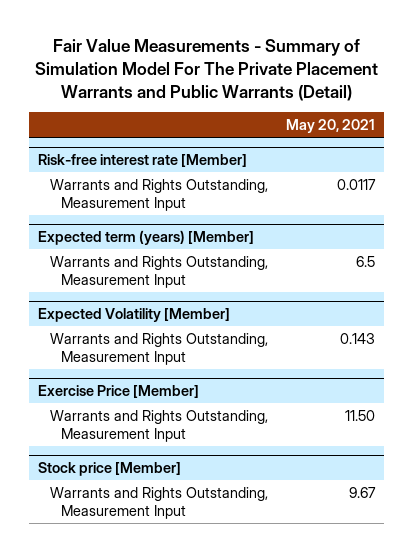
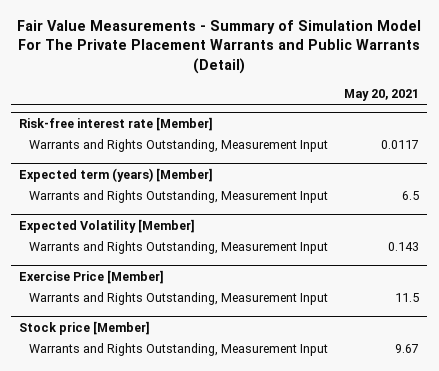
@ Exercise Price [Member]
- Warrants and Rights Outstanding, Measurement Input | 11.50
+ Warrants and Rights Outstanding, Measurement Input | 11.5

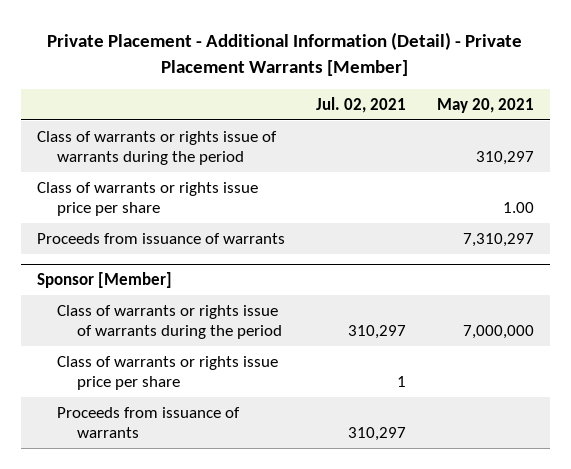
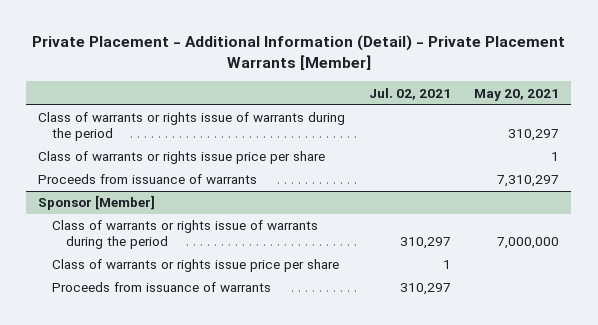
- Class of warrants or rights issue price per share | | 1.00
+ Class of warrants or rights issue price per share | | 1

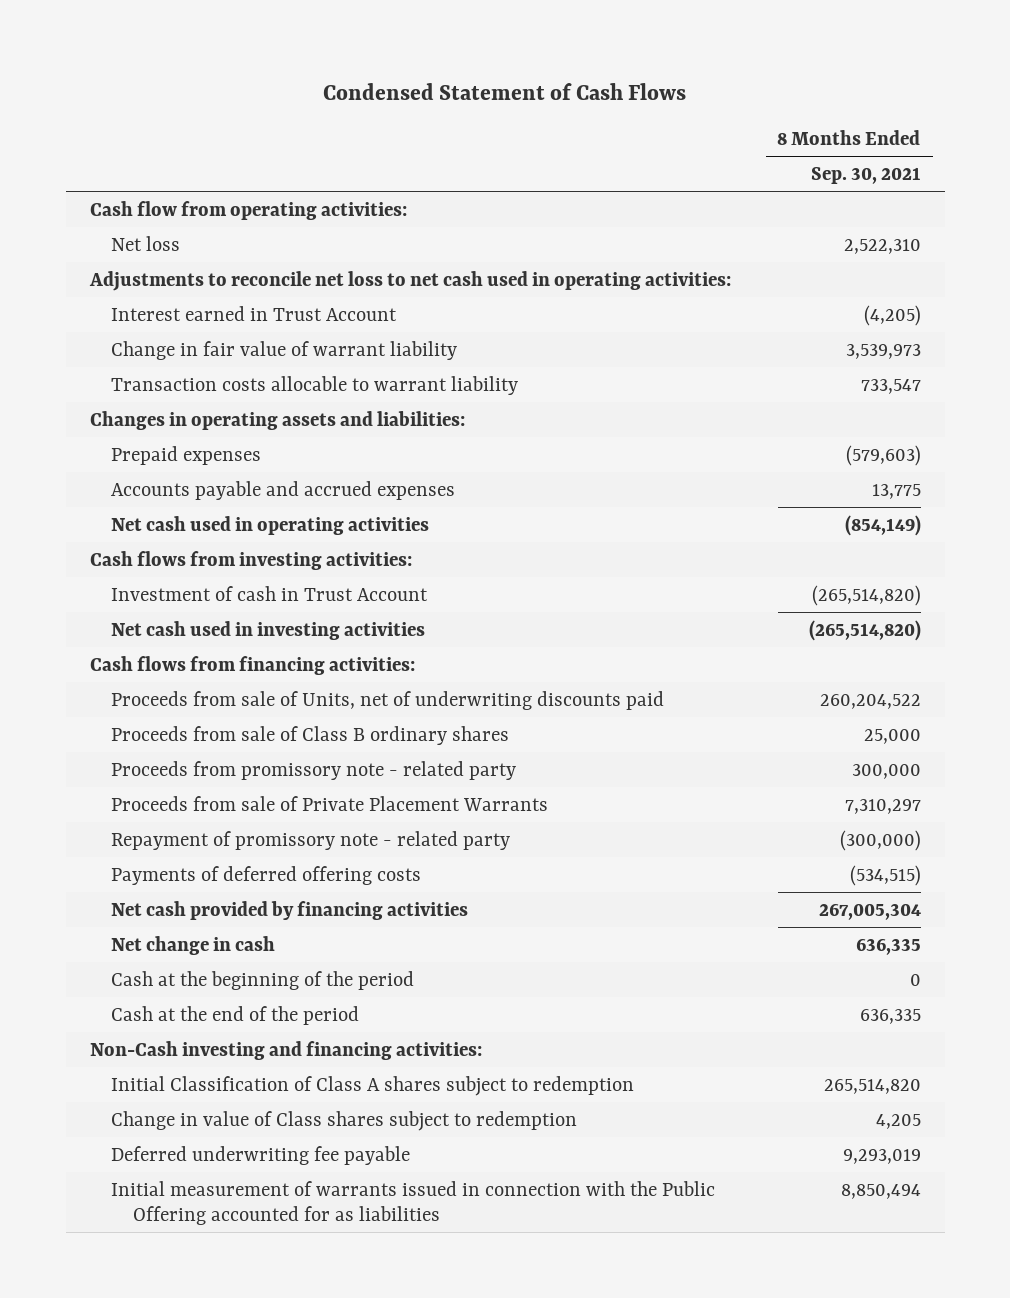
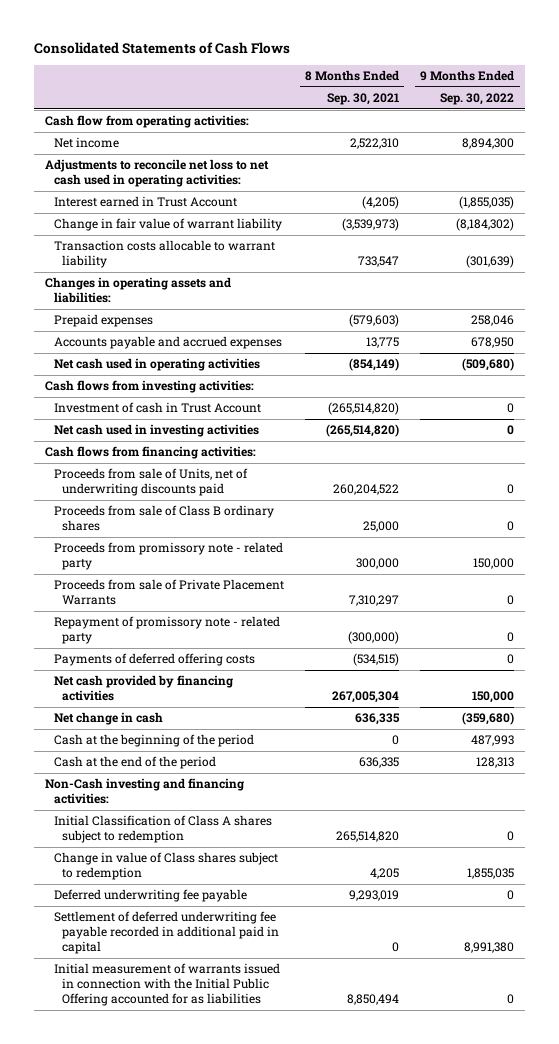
- Condensed Statement of Cash Flows
+ Consolidated Statements of Cash Flows
- | 8 Months Ended Sep. 30, 2021
+ | 8 Months Ended Sep. 30, 2021 | 9 Months Ended Sep. 30, 2022
- Net loss | 2,522,310
+ Net income | 2,522,310 | 8,894,300
- Change in fair value of warrant liability | 3,539,973
+ Change in fair value of warrant liability | (3,539,973) | (8,184,302)
- Initial measurement of warrants issued in connection with the Public Offering accounted for as liabilities | 8,850,494
+ Settlement of deferred underwriting fee payable recorded in additional paid in capital | 0 | 8,991,380
+ Initial measurement of warrants issued in connection with the Initial Public Offering accounted for as liabilities | 8,850,494 | 0

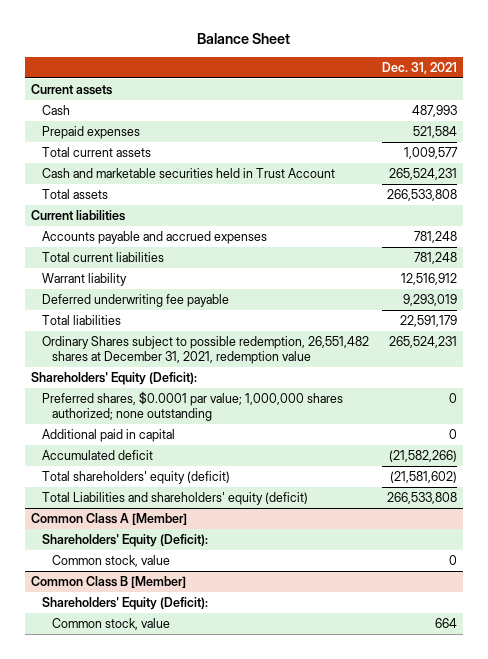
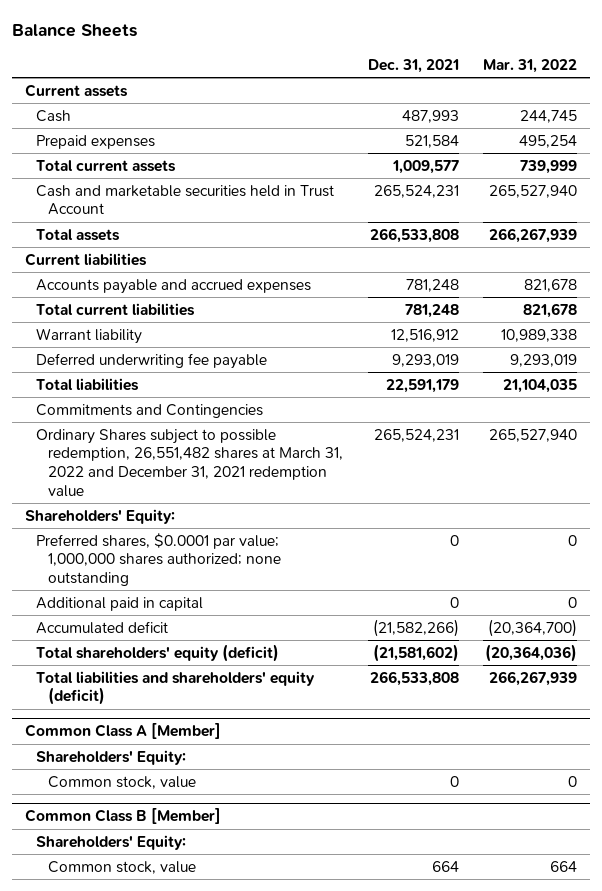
- Balance Sheet
+ Balance Sheets
- | Dec. 31, 2021
+ | Dec. 31, 2021 | Mar. 31, 2022
- Ordinary Shares subject to possible redemption, 26,551,482 shares at December 31, 2021, redemption value | 265,524,231
- Shareholders' Equity (Deficit):
+ Commitments and Contingencies
+ Ordinary Shares subject to possible redemption, 26,551,482 shares at March 31, 2022 and December 31, 2021 redemption value | 265,524,231 | 265,527,940
+ Shareholders' Equity:
- Total Liabilities and shareholders' equity (deficit) | 266,533,808
+ Total liabilities and shareholders' equity (deficit) | 266,533,808 | 266,267,939
@ Common Class A [Member]
- Shareholders' Equity (Deficit):
+ Shareholders' Equity:
@ Common Class B [Member]
- Shareholders' Equity (Deficit):
+ Shareholders' Equity:

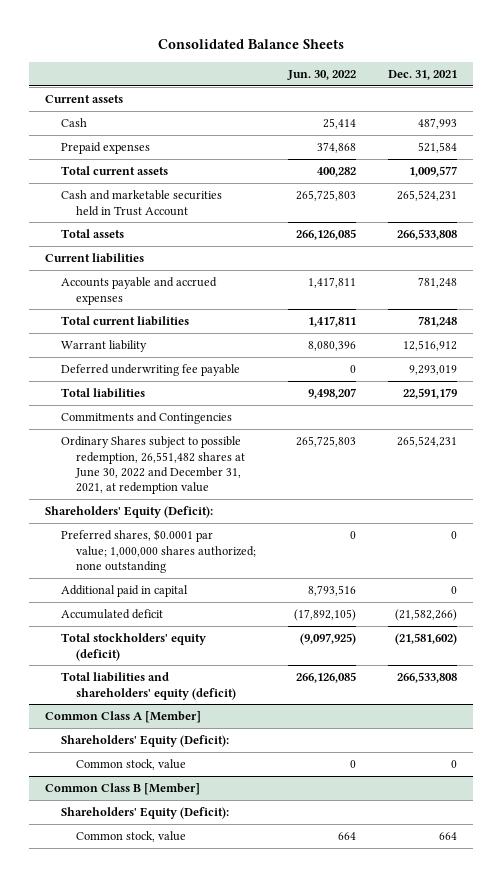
- Balance Sheets
+ Consolidated Balance Sheets
- | Dec. 31, 2021 | Mar. 31, 2022
+ | Jun. 30, 2022 | Dec. 31, 2021
- Ordinary Shares subject to possible redemption, 26,551,482 shares at March 31, 2022 and December 31, 2021 redemption value | 265,524,231 | 265,527,940
- Shareholders' Equity:
+ Ordinary Shares subject to possible redemption, 26,551,482 shares at June 30, 2022 and December 31, 2021, at redemption value | 265,725,803 | 265,524,231
+ Shareholders' Equity (Deficit):
- Total shareholders' equity (deficit) | (21,581,602) | (20,364,036)
+ Total stockholders' equity (deficit) | (9,097,925) | (21,581,602)
@ Common Class A [Member]
- Shareholders' Equity:
+ Shareholders' Equity (Deficit):
@ Common Class B [Member]
- Shareholders' Equity:
+ Shareholders' Equity (Deficit):

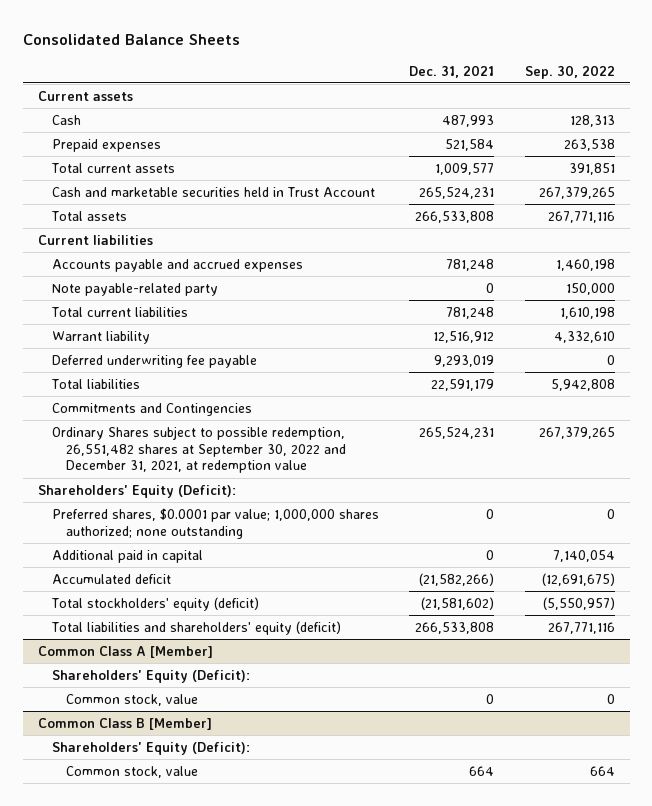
- | Jun. 30, 2022 | Dec. 31, 2021
+ | Dec. 31, 2021 | Sep. 30, 2022
+ Note payable-related party | 0 | 150,000
- Ordinary Shares subject to possible redemption, 26,551,482 shares at June 30, 2022 and December 31, 2021, at redemption value | 265,725,803 | 265,524,231
+ Ordinary Shares subject to possible redemption, 26,551,482 shares at September 30, 2022 and December 31, 2021, at redemption value | 265,524,231 | 267,379,265

